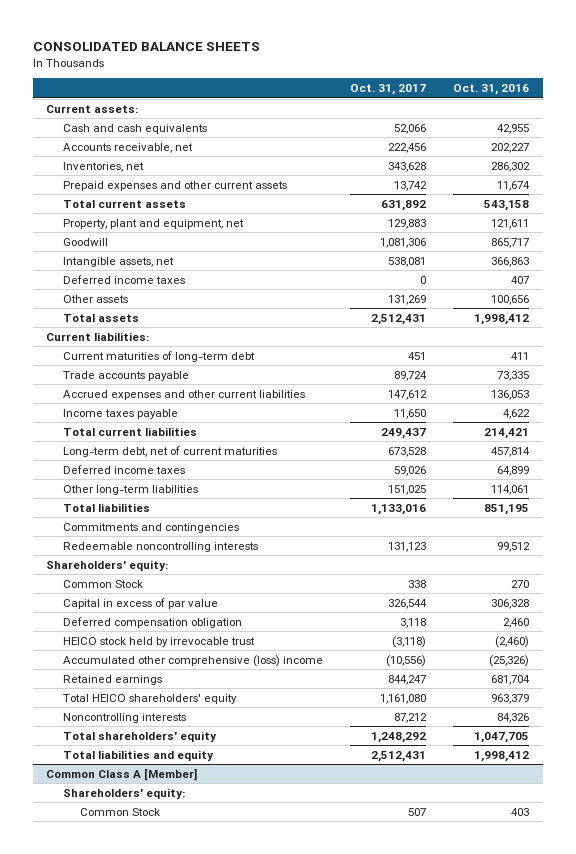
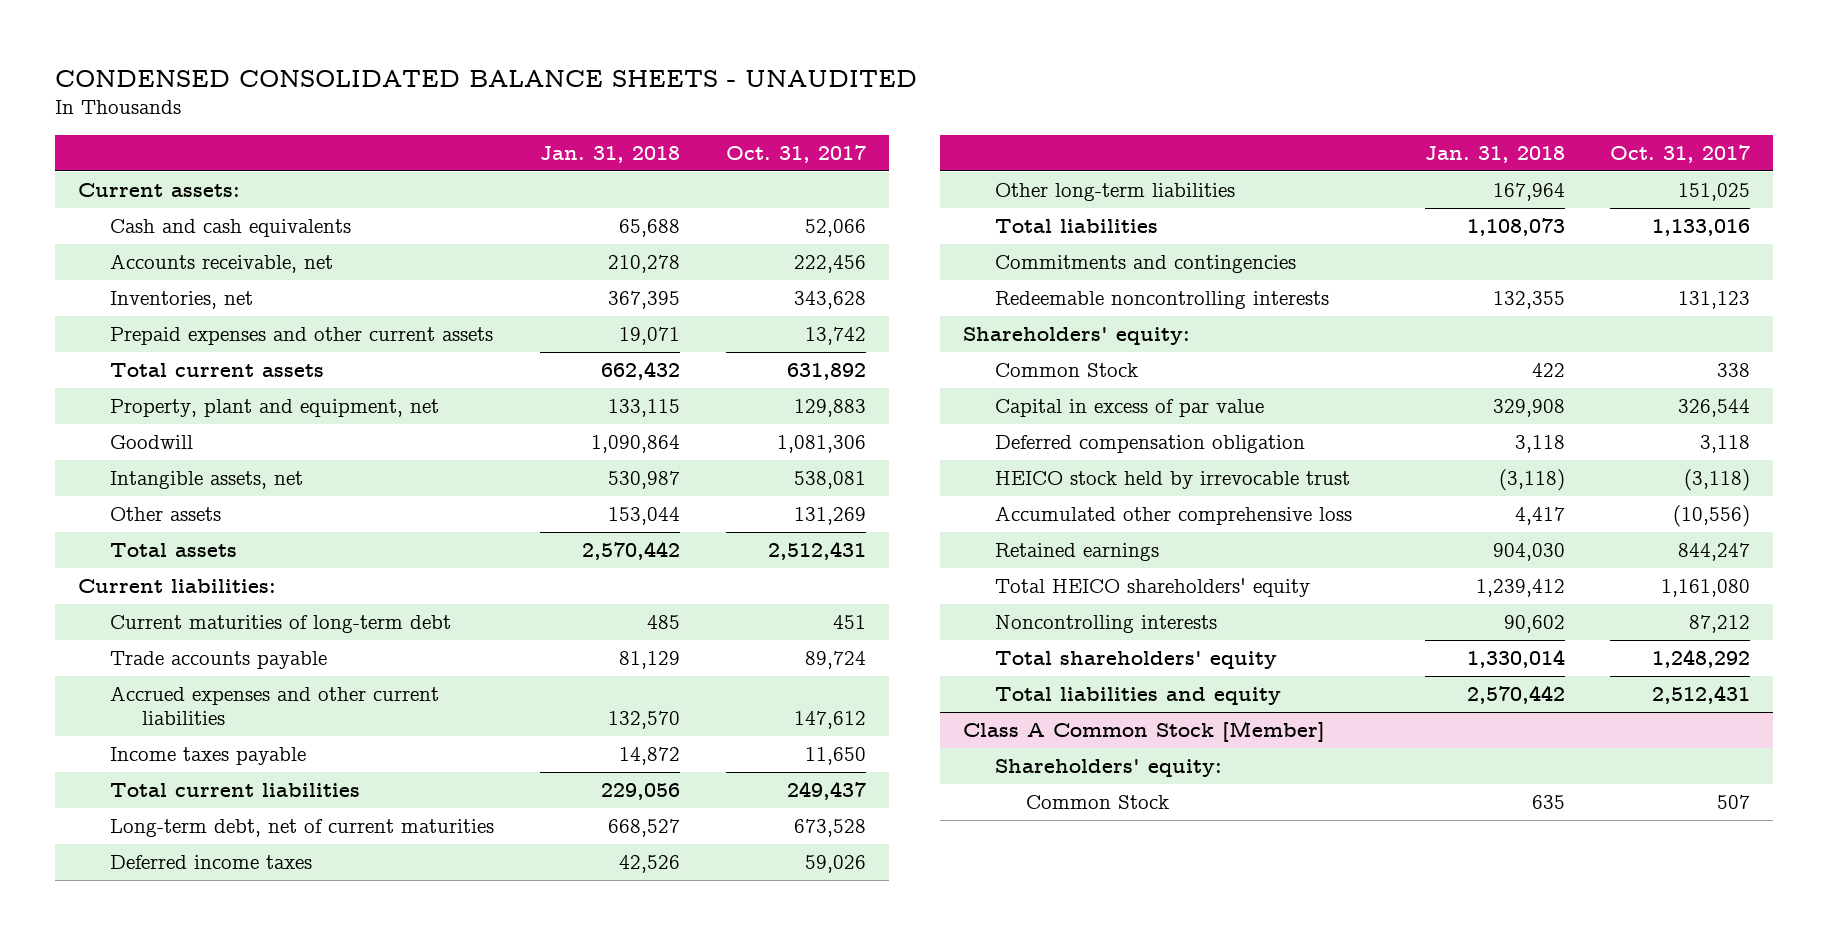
- CONSOLIDATED BALANCE SHEETS
+ CONDENSED CONSOLIDATED BALANCE SHEETS - UNAUDITED
- | Oct. 31, 2017 | Oct. 31, 2016
+ | Jan. 31, 2018 | Oct. 31, 2017
- Deferred income taxes | 0 | 407
- Accumulated other comprehensive (loss) income | (10,556) | (25,326)
+ Accumulated other comprehensive loss | 4,417 | (10,556)
- Common Class A [Member]
+ Class A Common Stock [Member]

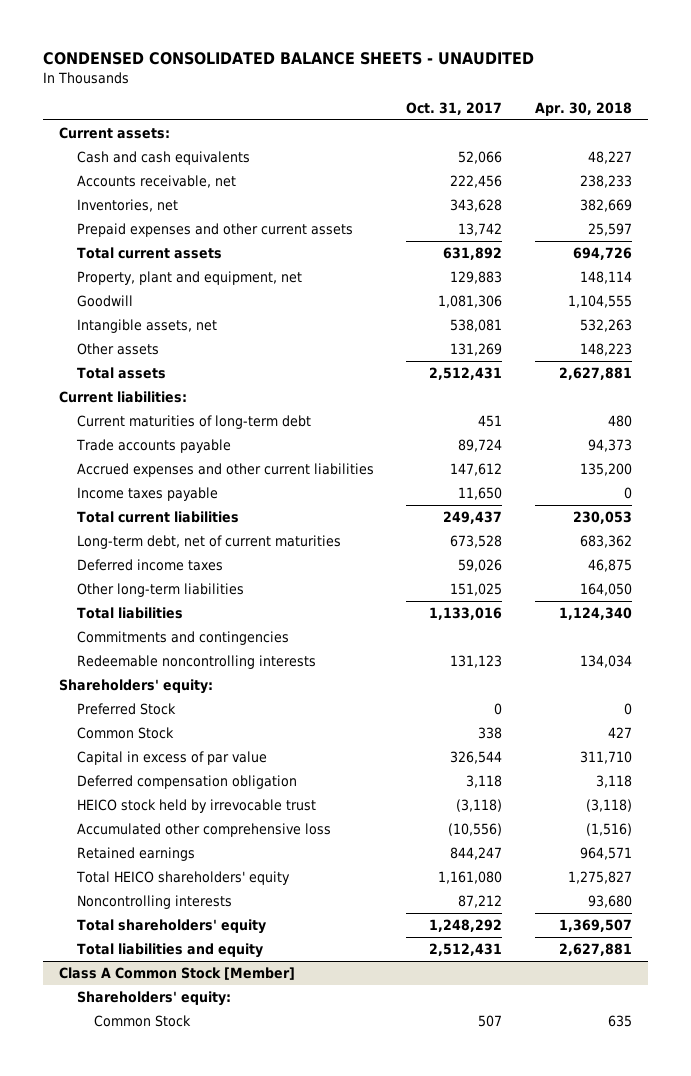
- | Jan. 31, 2018 | Oct. 31, 2017
+ | Oct. 31, 2017 | Apr. 30, 2018
+ Preferred Stock | 0 | 0

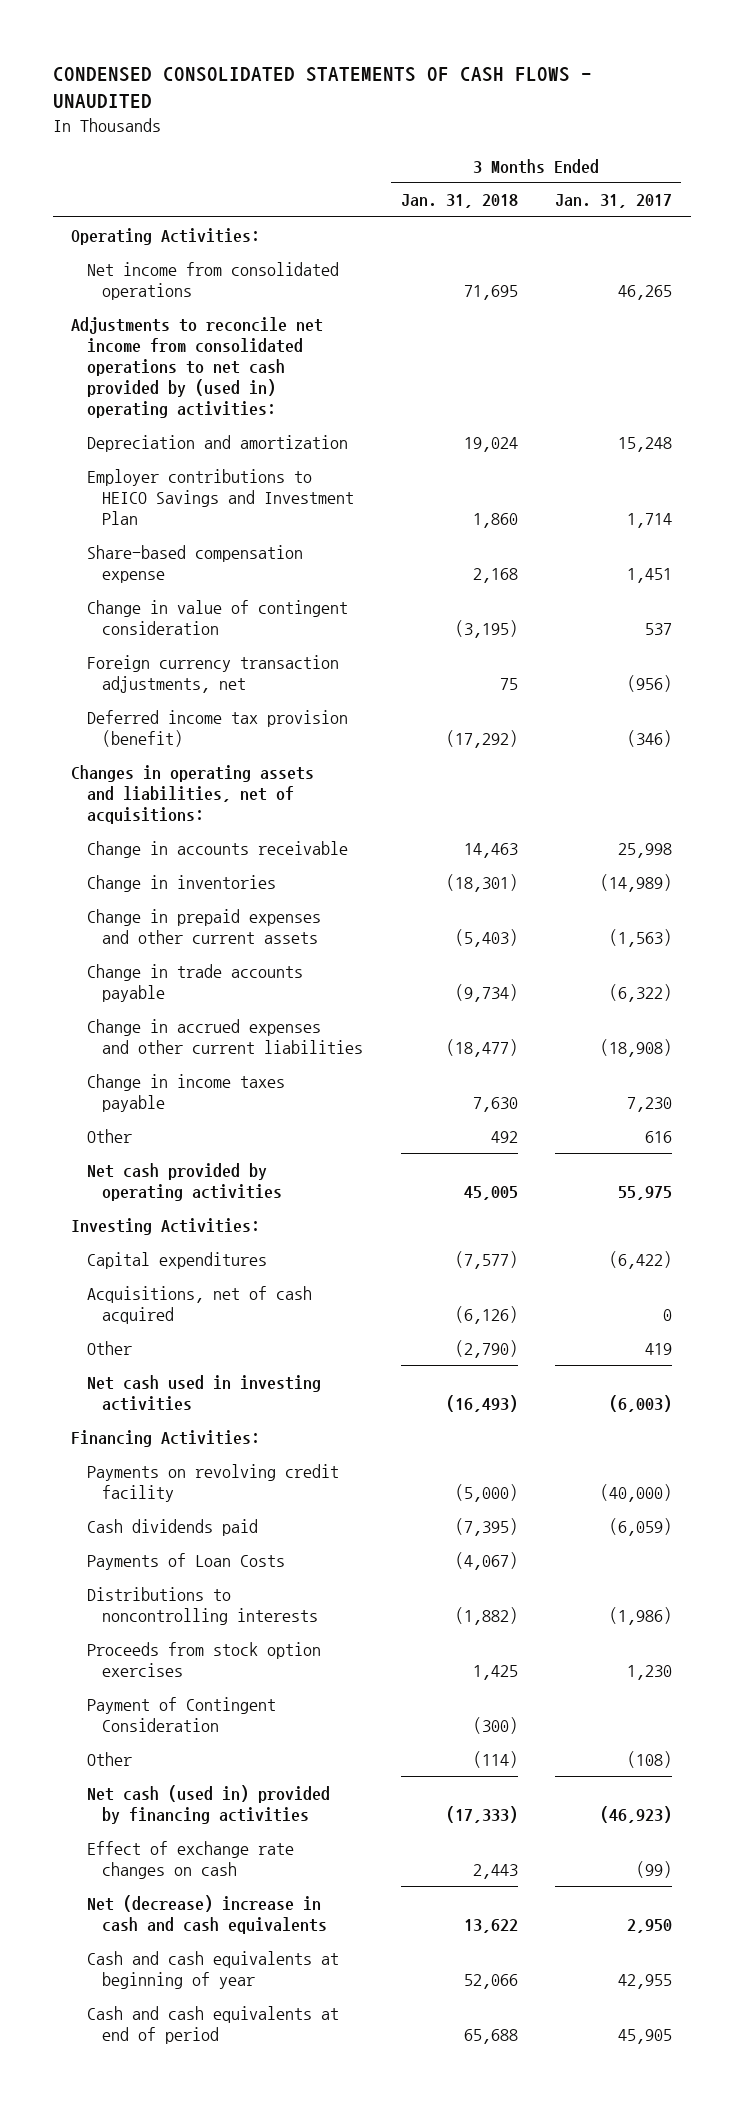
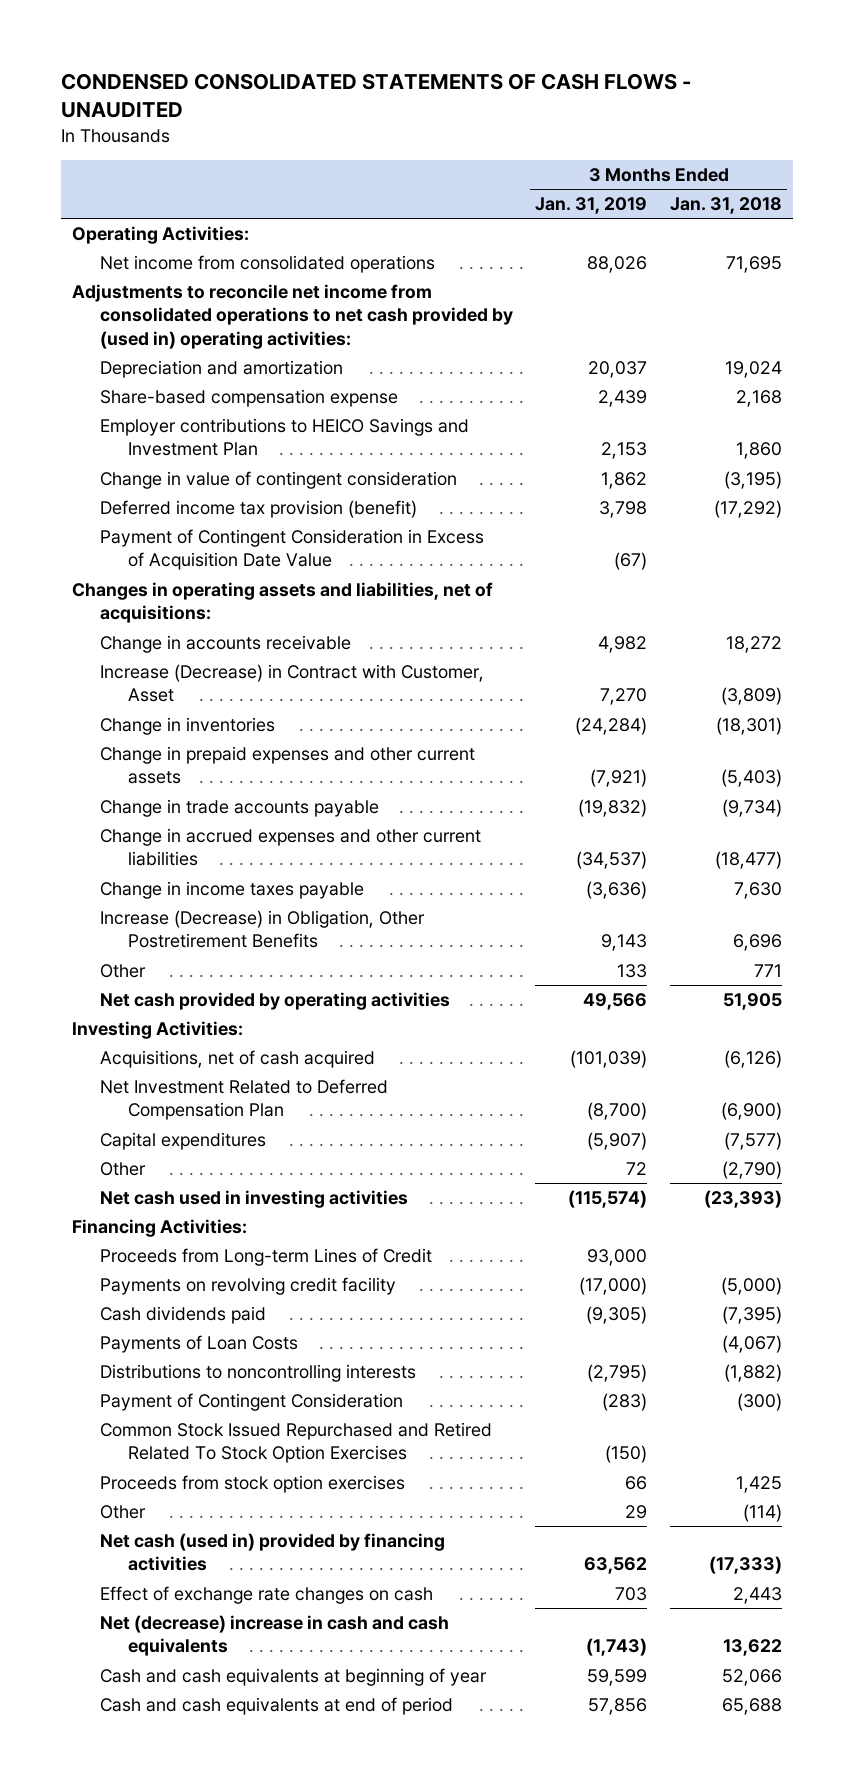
- | 3 Months Ended Jan. 31, 2018 | 3 Months Ended Jan. 31, 2017
+ | 3 Months Ended Jan. 31, 2019 | 3 Months Ended Jan. 31, 2018
moved down: Employer contributions to HEICO Savings and Investment Plan | 2,153 | 1,860
- Foreign currency transaction adjustments, net | 75 | (956)
+ Payment of Contingent Consideration in Excess of Acquisition Date Value | (67) |
- Change in accounts receivable | 14,463 | 25,998
+ Change in accounts receivable | 4,982 | 18,272
+ Increase (Decrease) in Contract with Customer, Asset | 7,270 | (3,809)
- Other | 492 | 616
- Net cash provided by operating activities | 45,005 | 55,975
+ Increase (Decrease) in Obligation, Other Postretirement Benefits | 9,143 | 6,696
+ Other | 133 | 771
+ Net cash provided by operating activities | 49,566 | 51,905
+ Net Investment Related to Deferred Compensation Plan | (8,700) | (6,900)
moved down: Capital expenditures | (5,907) | (7,577)
- Net cash used in investing activities | (16,493) | (6,003)
+ Net cash used in investing activities | (115,574) | (23,393)
+ Proceeds from Long-term Lines of Credit | 93,000 |
+ Common Stock Issued Repurchased and Retired Related To Stock Option Exercises | (150) |
moved down: Proceeds from stock option exercises | 66 | 1,425

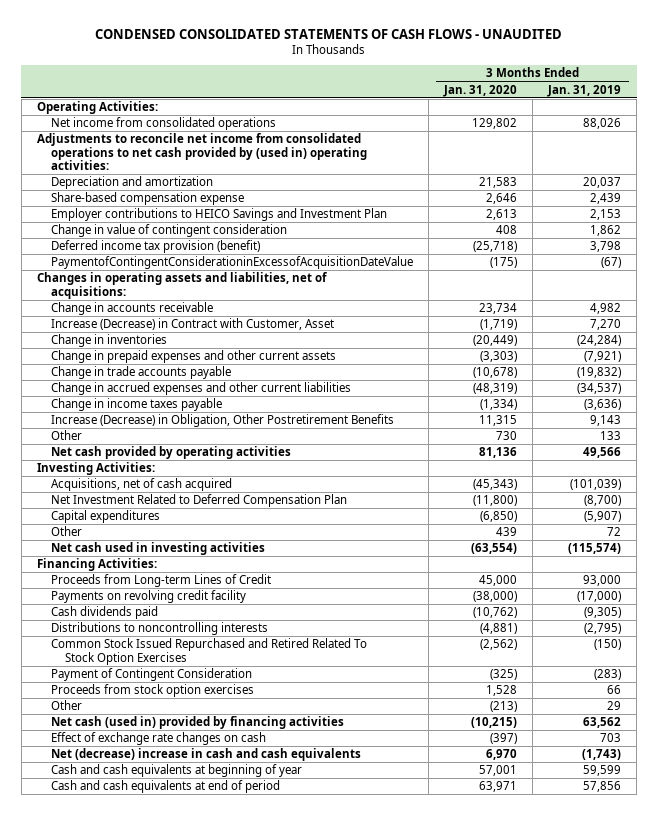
- | 3 Months Ended Jan. 31, 2019 | 3 Months Ended Jan. 31, 2018
+ | 3 Months Ended Jan. 31, 2020 | 3 Months Ended Jan. 31, 2019
- Payment of Contingent Consideration in Excess of Acquisition Date Value | (67) |
+ PaymentofContingentConsiderationinExcessofAcquisitionDateValue | (175) | (67)
- Payments of Loan Costs | | (4,067)
moved down: Payment of Contingent Consideration | (325) | (283)

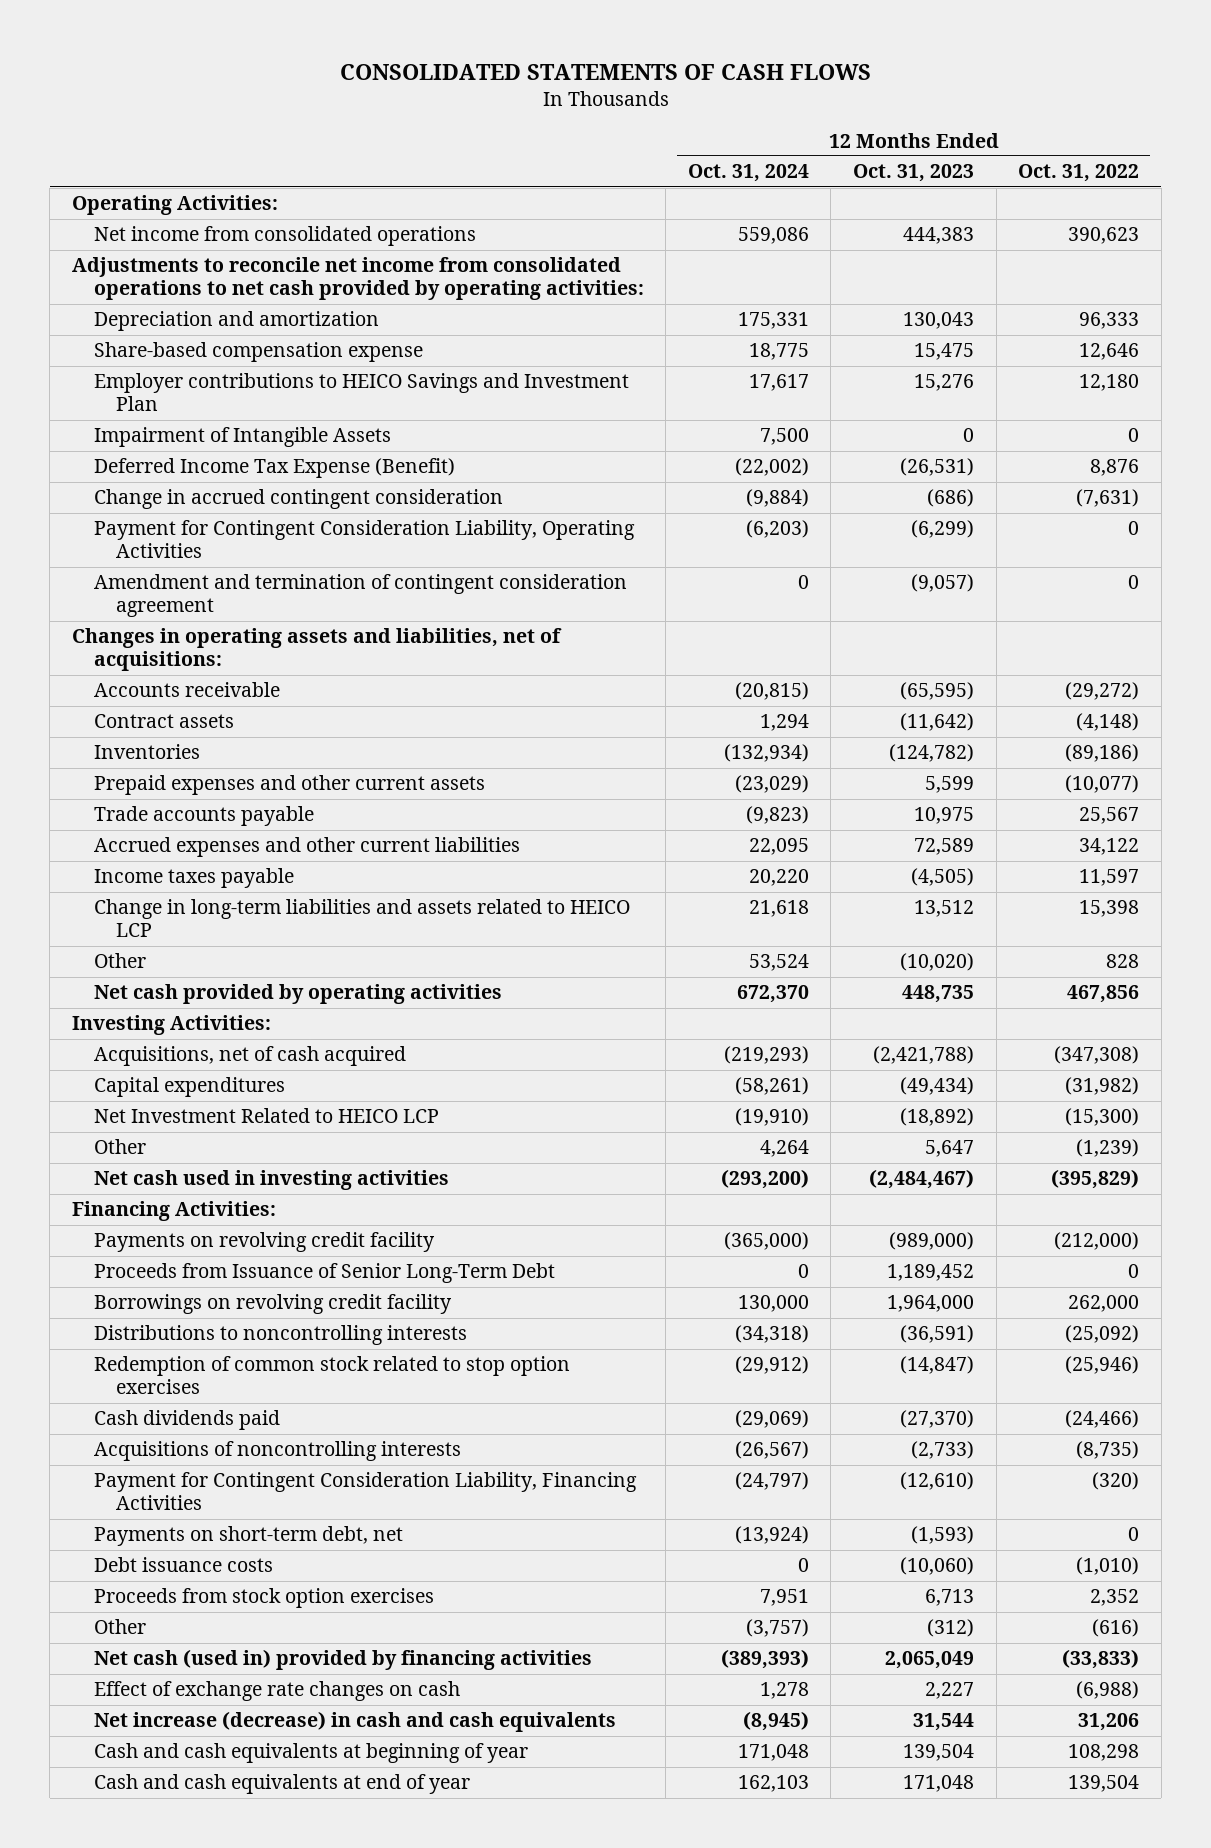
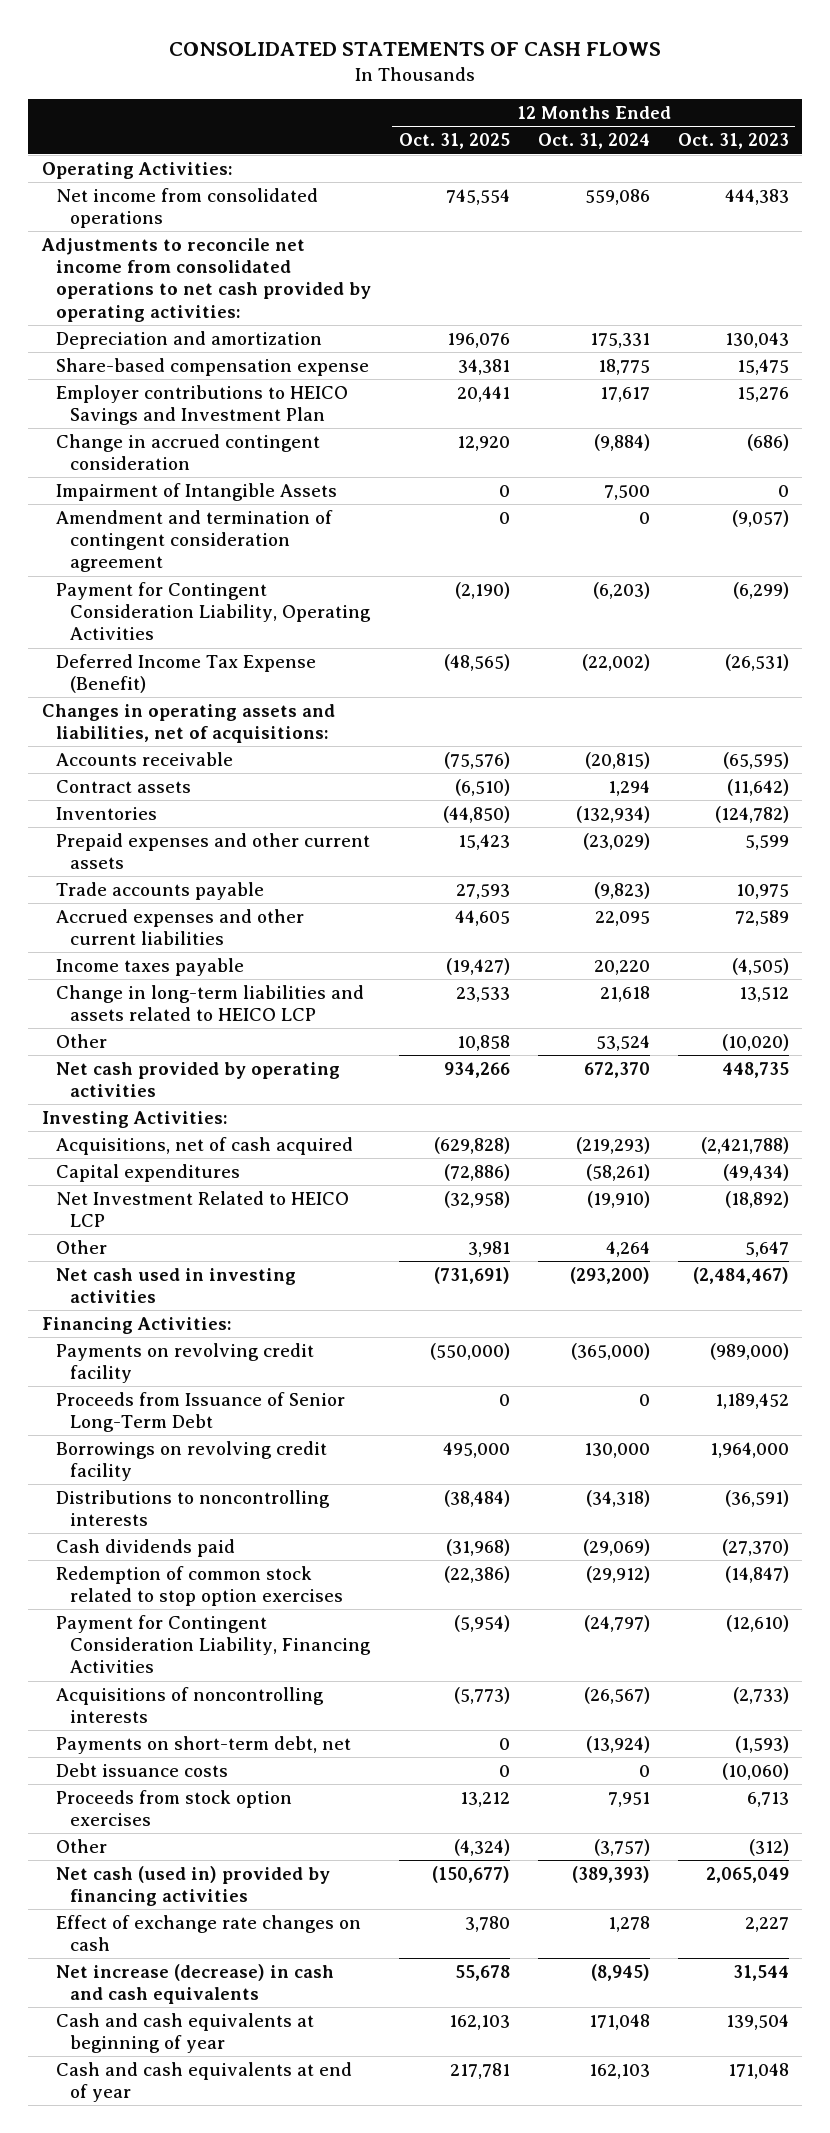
- | 12 Months Ended Oct. 31, 2024 | 12 Months Ended Oct. 31, 2023 | 12 Months Ended Oct. 31, 2022
+ | 12 Months Ended Oct. 31, 2025 | 12 Months Ended Oct. 31, 2024 | 12 Months Ended Oct. 31, 2023
moved down: Impairment of Intangible Assets | 0 | 7,500 | 0
moved down: Payment for Contingent Consideration Liability, Operating Activities | (2,190) | (6,203) | (6,299)
moved down: Deferred Income Tax Expense (Benefit) | (48,565) | (22,002) | (26,531)
moved down: Redemption of common stock related to stop option exercises | (22,386) | (29,912) | (14,847)
moved down: Acquisitions of noncontrolling interests | (5,773) | (26,567) | (2,733)

